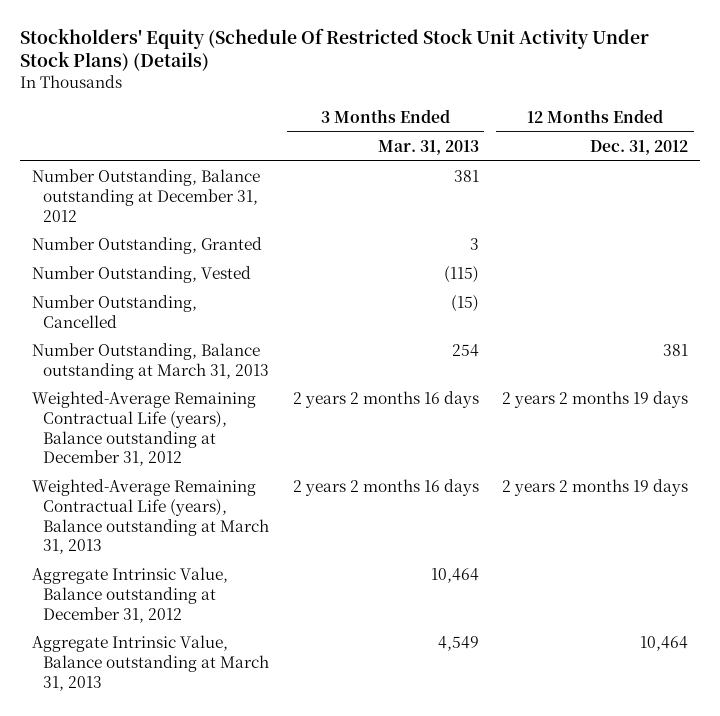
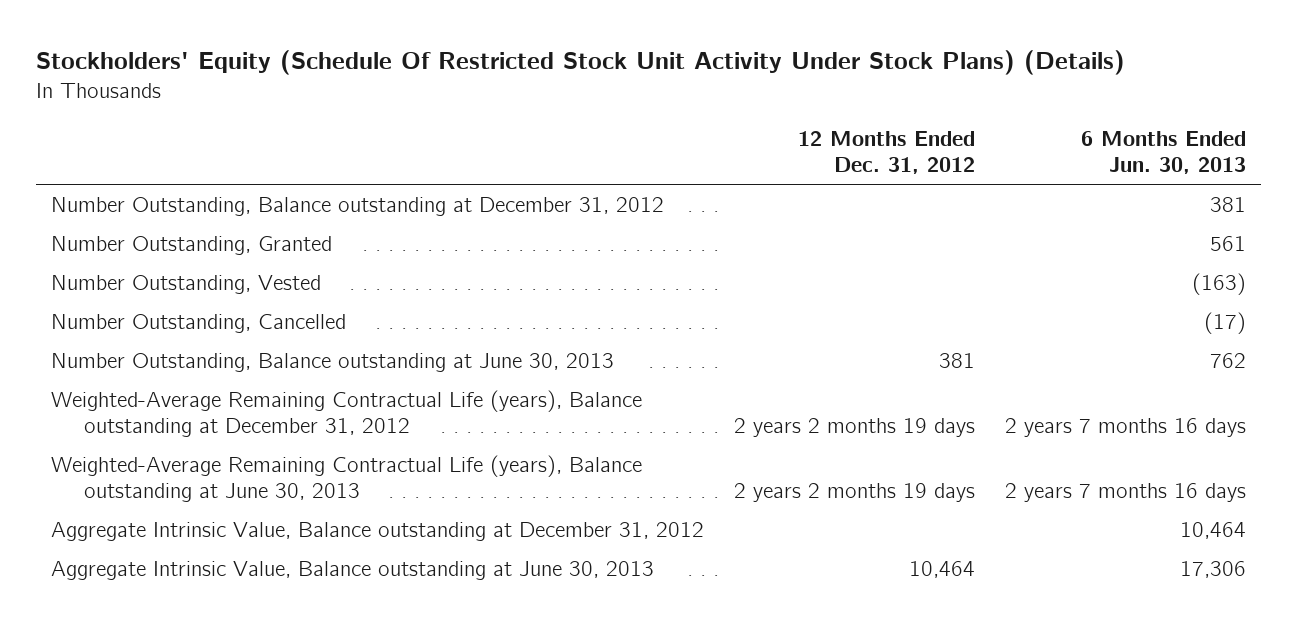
- | 3 Months Ended Mar. 31, 2013 | 12 Months Ended Dec. 31, 2012
+ | 12 Months Ended Dec. 31, 2012 | 6 Months Ended Jun. 30, 2013
- Number Outstanding, Balance outstanding at March 31, 2013 | 254 | 381
+ Number Outstanding, Balance outstanding at June 30, 2013 | 381 | 762
- Weighted-Average Remaining Contractual Life (years), Balance outstanding at March 31, 2013 | 2 years 2 months 16 days | 2 years 2 months 19 days
+ Weighted-Average Remaining Contractual Life (years), Balance outstanding at June 30, 2013 | 2 years 2 months 19 days | 2 years 7 months 16 days
- Aggregate Intrinsic Value, Balance outstanding at March 31, 2013 | 4,549 | 10,464
+ Aggregate Intrinsic Value, Balance outstanding at June 30, 2013 | 10,464 | 17,306

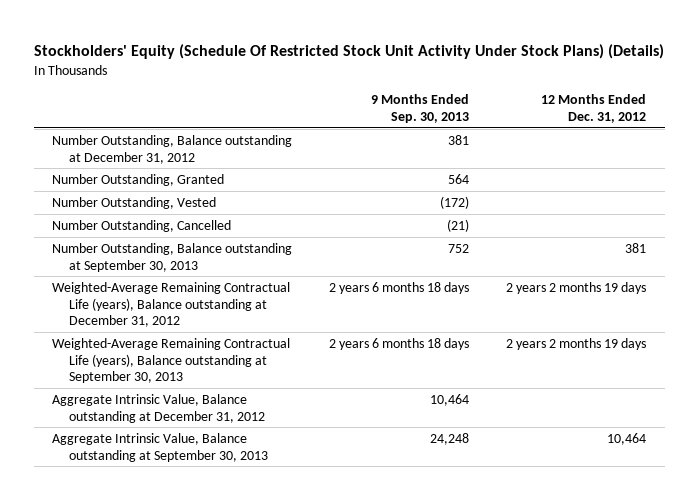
- | 12 Months Ended Dec. 31, 2012 | 6 Months Ended Jun. 30, 2013
+ | 9 Months Ended Sep. 30, 2013 | 12 Months Ended Dec. 31, 2012
- Number Outstanding, Balance outstanding at June 30, 2013 | 381 | 762
+ Number Outstanding, Balance outstanding at September 30, 2013 | 752 | 381
- Weighted-Average Remaining Contractual Life (years), Balance outstanding at June 30, 2013 | 2 years 2 months 19 days | 2 years 7 months 16 days
+ Weighted-Average Remaining Contractual Life (years), Balance outstanding at September 30, 2013 | 2 years 6 months 18 days | 2 years 2 months 19 days
- Aggregate Intrinsic Value, Balance outstanding at June 30, 2013 | 10,464 | 17,306
+ Aggregate Intrinsic Value, Balance outstanding at September 30, 2013 | 24,248 | 10,464

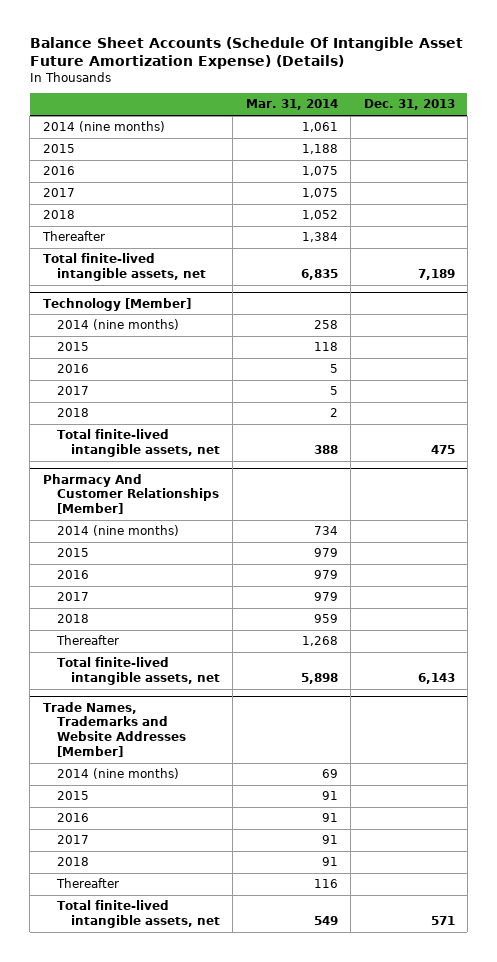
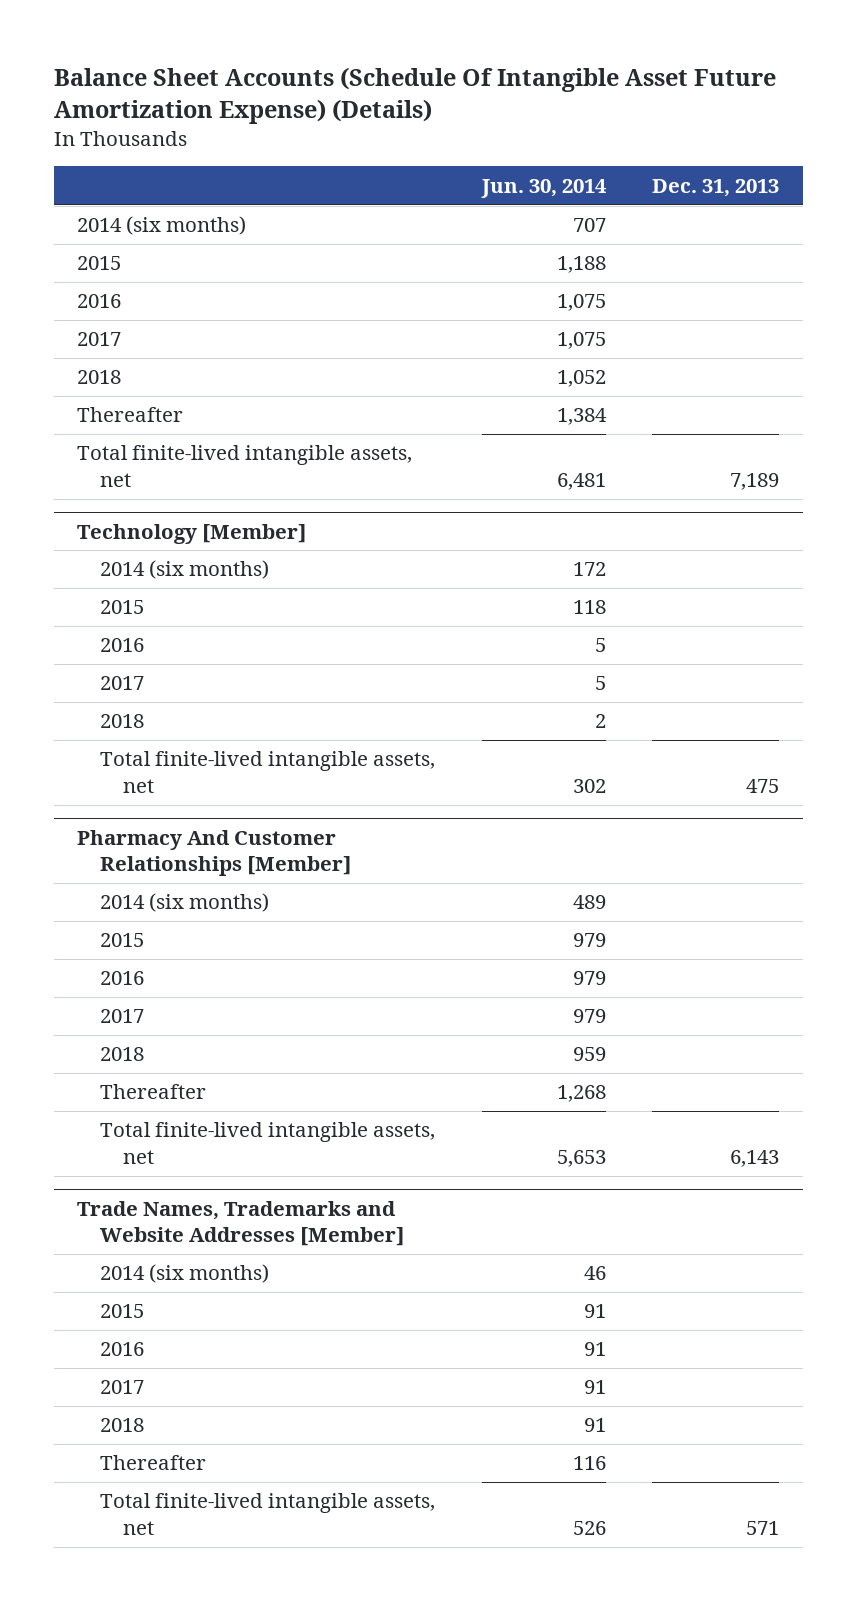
- | Mar. 31, 2014 | Dec. 31, 2013
+ | Jun. 30, 2014 | Dec. 31, 2013
- 2014 (nine months) | 1,061 |
+ 2014 (six months) | 707 |
@ Technology [Member]
- 2014 (nine months) | 258 |
+ 2014 (six months) | 172 |
@ Pharmacy And Customer Relationships [Member]
- 2014 (nine months) | 734 |
+ 2014 (six months) | 489 |
@ Trade Names, Trademarks and Website Addresses [Member]
- 2014 (nine months) | 69 |
+ 2014 (six months) | 46 |

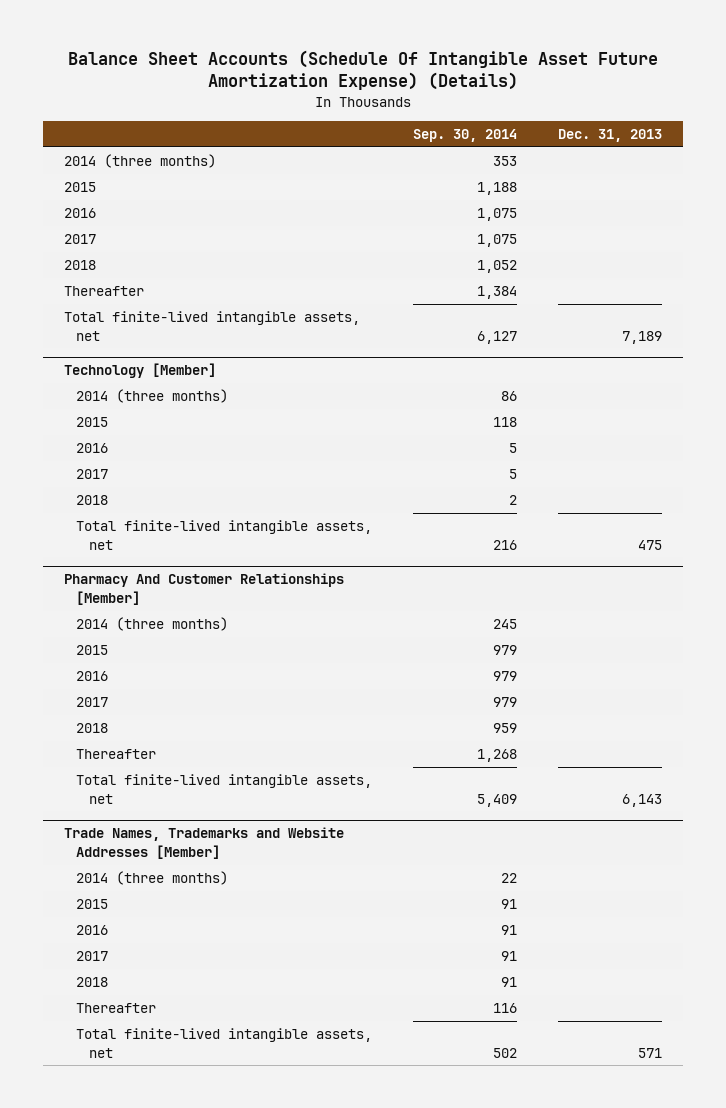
- | Jun. 30, 2014 | Dec. 31, 2013
+ | Sep. 30, 2014 | Dec. 31, 2013
- 2014 (six months) | 707 |
+ 2014 (three months) | 353 |
@ Technology [Member]
- 2014 (six months) | 172 |
+ 2014 (three months) | 86 |
@ Pharmacy And Customer Relationships [Member]
- 2014 (six months) | 489 |
+ 2014 (three months) | 245 |
@ Trade Names, Trademarks and Website Addresses [Member]
- 2014 (six months) | 46 |
+ 2014 (three months) | 22 |

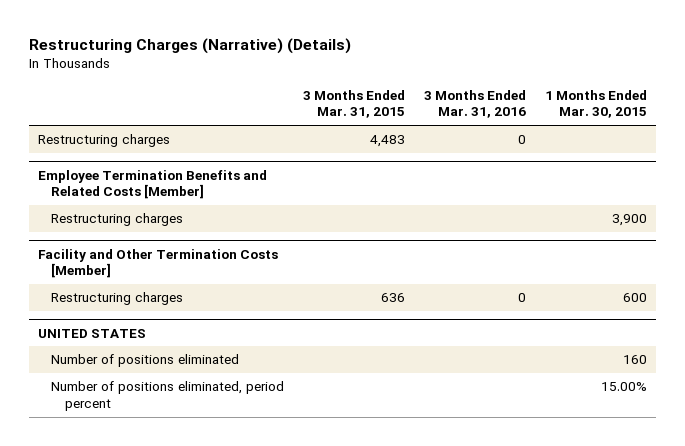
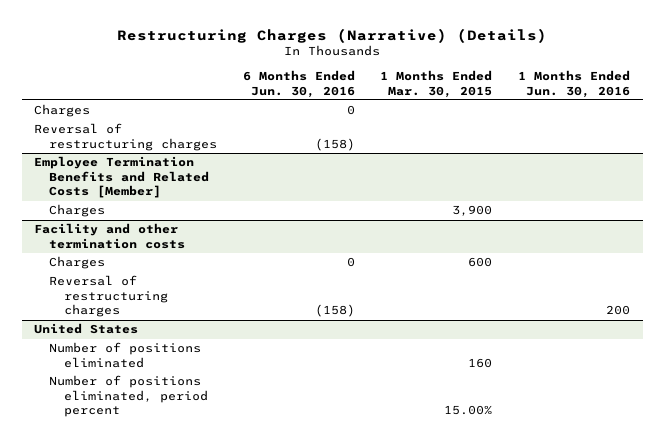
- | 3 Months Ended Mar. 31, 2015 | 3 Months Ended Mar. 31, 2016 | 1 Months Ended Mar. 30, 2015
+ | 6 Months Ended Jun. 30, 2016 | 1 Months Ended Mar. 30, 2015 | 1 Months Ended Jun. 30, 2016
- Restructuring charges | 4,483 | 0 |
+ Charges | 0 | |
+ Reversal of restructuring charges | (158) | |
@ Employee Termination Benefits and Related Costs [Member]
- Restructuring charges | | | 3,900
- Facility and Other Termination Costs [Member]
- Restructuring charges | 636 | 0 | 600
- UNITED STATES
@ Employee Termination Benefits and Related Costs [Member]
+ Charges | | 3,900 |
+ Facility and other termination costs
+ Charges | 0 | 600 |
+ Reversal of restructuring charges | (158) | | 200
+ United States

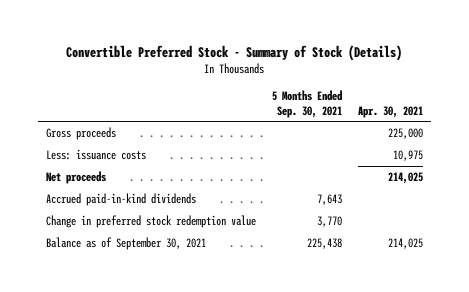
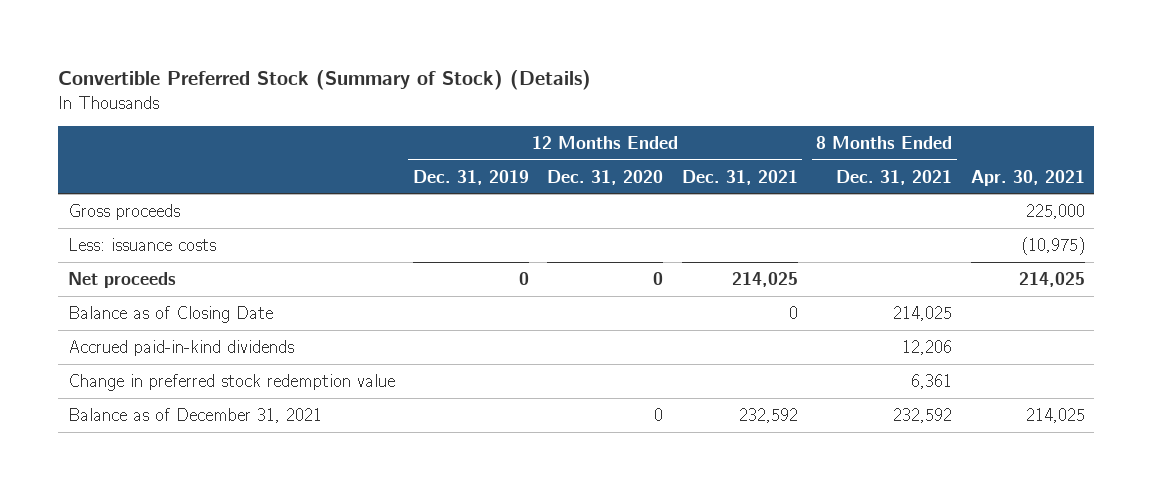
- Convertible Preferred Stock - Summary of Stock (Details)
+ Convertible Preferred Stock (Summary of Stock) (Details)
- | 5 Months Ended Sep. 30, 2021 | Apr. 30, 2021
+ | 12 Months Ended Dec. 31, 2019 | 12 Months Ended Dec. 31, 2020 | 12 Months Ended Dec. 31, 2021 | 8 Months Ended Dec. 31, 2021 | Apr. 30, 2021
- Less: issuance costs | | 10,975
+ Less: issuance costs | | | | | (10,975)
+ Balance as of Closing Date | | | 0 | 214,025 |
- Balance as of September 30, 2021 | 225,438 | 214,025
+ Balance as of December 31, 2021 | | 0 | 232,592 | 232,592 | 214,025

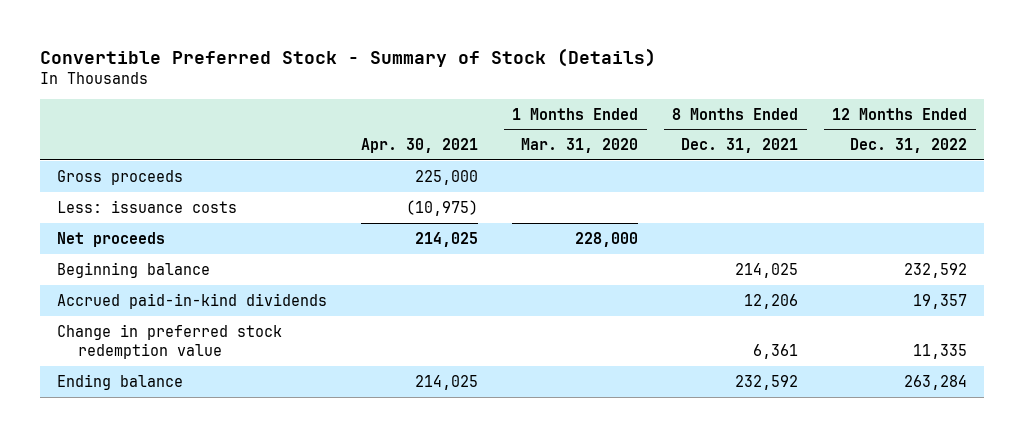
- Convertible Preferred Stock (Summary of Stock) (Details)
+ Convertible Preferred Stock - Summary of Stock (Details)
- | 12 Months Ended Dec. 31, 2019 | 12 Months Ended Dec. 31, 2020 | 12 Months Ended Dec. 31, 2021 | 8 Months Ended Dec. 31, 2021 | Apr. 30, 2021
+ | Apr. 30, 2021 | 1 Months Ended Mar. 31, 2020 | 8 Months Ended Dec. 31, 2021 | 12 Months Ended Dec. 31, 2022
- Balance as of Closing Date | | | 0 | 214,025 |
+ Beginning balance | | | 214,025 | 232,592
- Balance as of December 31, 2021 | | 0 | 232,592 | 232,592 | 214,025
+ Ending balance | 214,025 | | 232,592 | 263,284

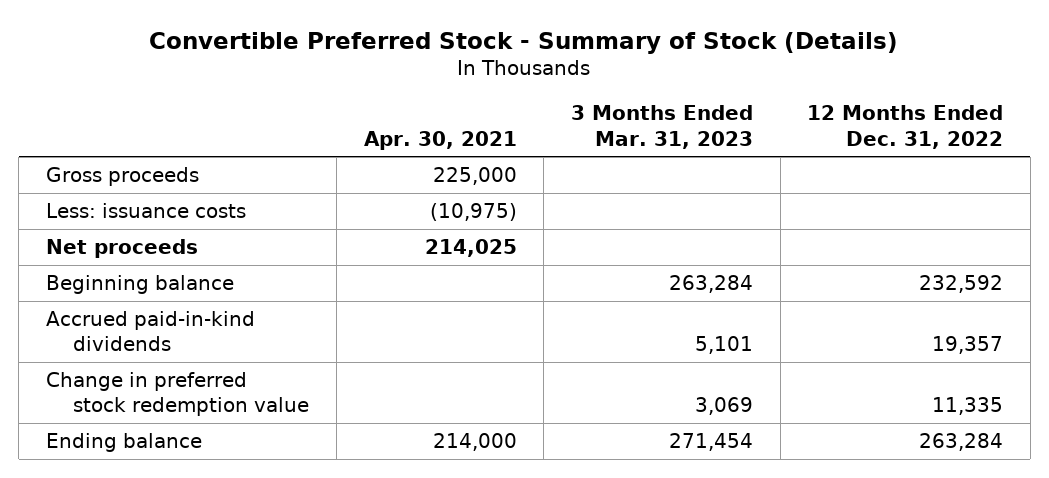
- | Apr. 30, 2021 | 1 Months Ended Mar. 31, 2020 | 8 Months Ended Dec. 31, 2021 | 12 Months Ended Dec. 31, 2022
+ | Apr. 30, 2021 | 3 Months Ended Mar. 31, 2023 | 12 Months Ended Dec. 31, 2022
- Ending balance | 214,025 | | 232,592 | 263,284
+ Ending balance | 214,000 | 271,454 | 263,284

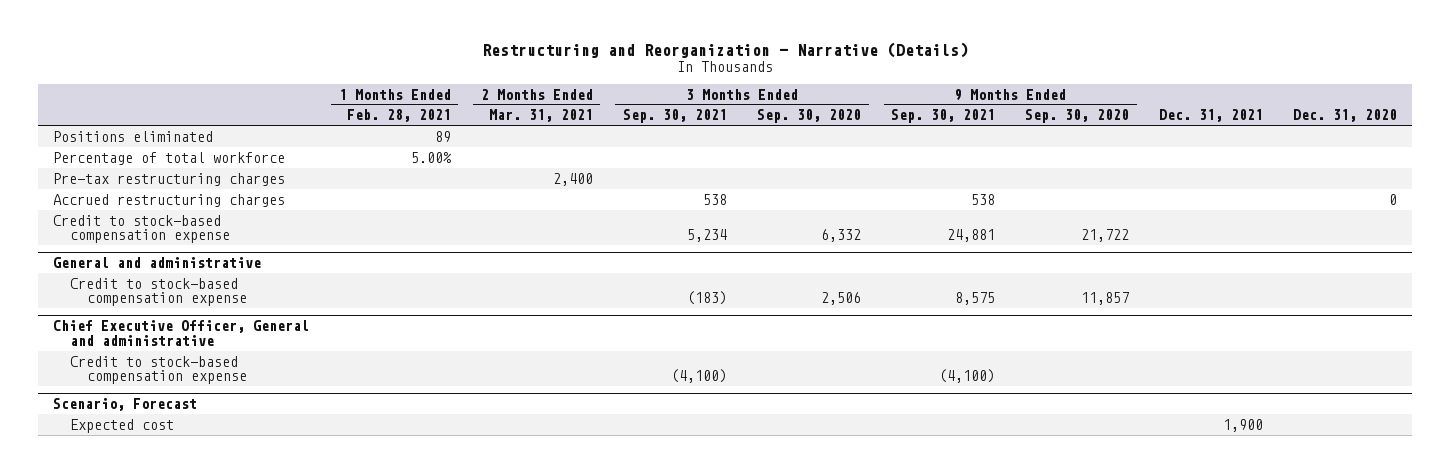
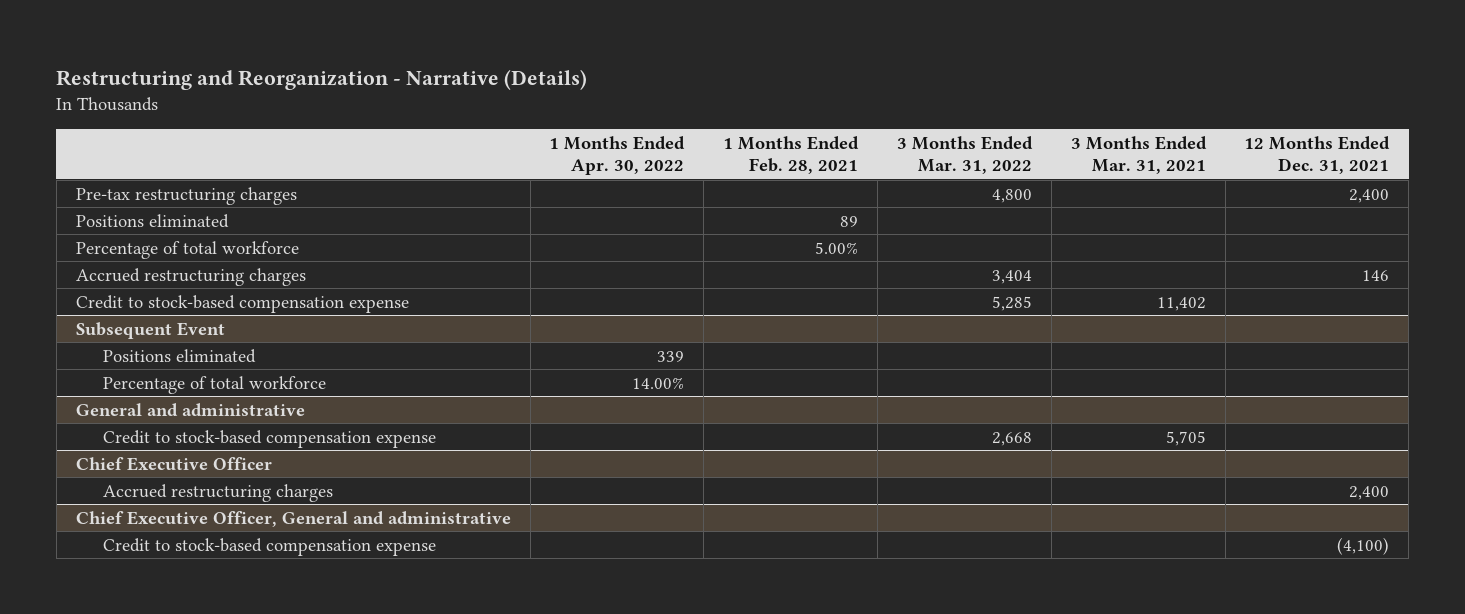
- | 1 Months Ended Feb. 28, 2021 | 2 Months Ended Mar. 31, 2021 | 3 Months Ended Sep. 30, 2021 | 3 Months Ended Sep. 30, 2020 | 9 Months Ended Sep. 30, 2021 | 9 Months Ended Sep. 30, 2020 | Dec. 31, 2021 | Dec. 31, 2020
+ | 1 Months Ended Apr. 30, 2022 | 1 Months Ended Feb. 28, 2021 | 3 Months Ended Mar. 31, 2022 | 3 Months Ended Mar. 31, 2021 | 12 Months Ended Dec. 31, 2021
moved up: Pre-tax restructuring charges | | | 4,800 | | 2,400
+ Subsequent Event
+ Positions eliminated | 339 | | | |
+ Percentage of total workforce | 14.00% | | | |
+ Chief Executive Officer
+ Accrued restructuring charges | | | | | 2,400
- Scenario, Forecast
- Expected cost | | | | | | | 1,900 |

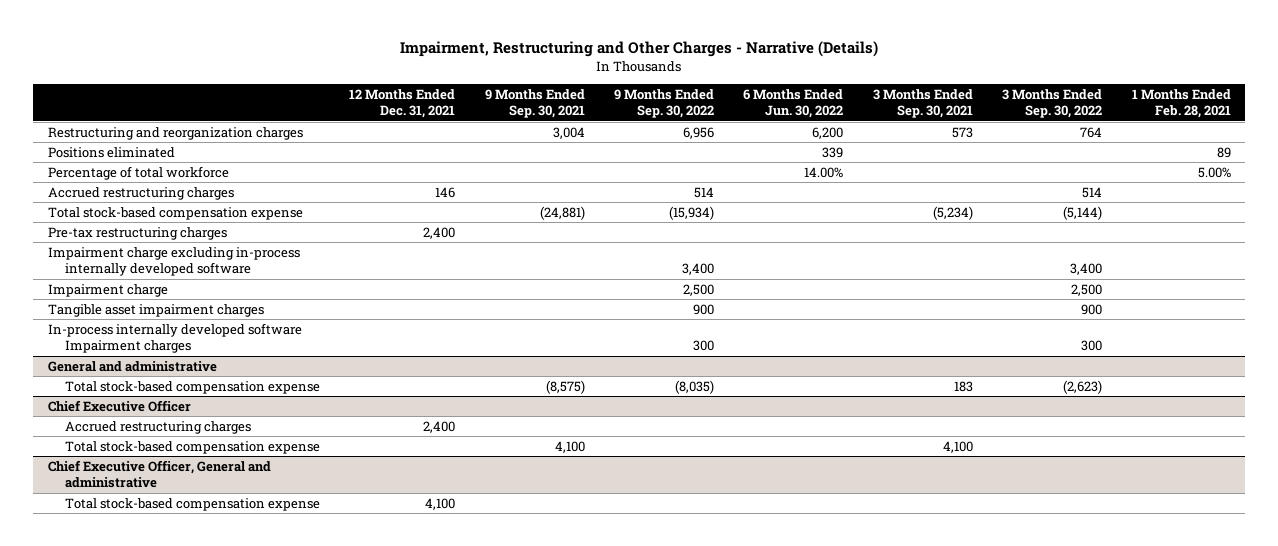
- Restructuring and Reorganization - Narrative (Details)
+ Impairment, Restructuring and Other Charges - Narrative (Details)
- | 1 Months Ended Apr. 30, 2022 | 1 Months Ended Feb. 28, 2021 | 3 Months Ended Mar. 31, 2022 | 3 Months Ended Mar. 31, 2021 | 12 Months Ended Dec. 31, 2021
+ | 12 Months Ended Dec. 31, 2021 | 9 Months Ended Sep. 30, 2021 | 9 Months Ended Sep. 30, 2022 | 6 Months Ended Jun. 30, 2022 | 3 Months Ended Sep. 30, 2021 | 3 Months Ended Sep. 30, 2022 | 1 Months Ended Feb. 28, 2021
+ Restructuring and reorganization charges | | 3,004 | 6,956 | 6,200 | 573 | 764 |
- Credit to stock-based compensation expense | | | 5,285 | 11,402 |
- Subsequent Event
- Positions eliminated | 339 | | | |
- Percentage of total workforce | 14.00% | | | |
+ Total stock-based compensation expense | | (24,881) | (15,934) | | (5,234) | (5,144) |
moved down: Pre-tax restructuring charges | 2,400 | | | | | |
+ Impairment charge excluding in-process internally developed software | | | 3,400 | | | 3,400 |
+ Impairment charge | | | 2,500 | | | 2,500 |
+ Tangible asset impairment charges | | | 900 | | | 900 |
+ In-process internally developed software Impairment charges | | | 300 | | | 300 |
@ General and administrative
- Credit to stock-based compensation expense | | | 2,668 | 5,705 |
+ Total stock-based compensation expense | | (8,575) | (8,035) | | 183 | (2,623) |
@ Chief Executive Officer
+ Total stock-based compensation expense | | 4,100 | | | 4,100 | |
@ Chief Executive Officer, General and administrative
- Credit to stock-based compensation expense | | | | | (4,100)
+ Total stock-based compensation expense | 4,100 | | | | | |

